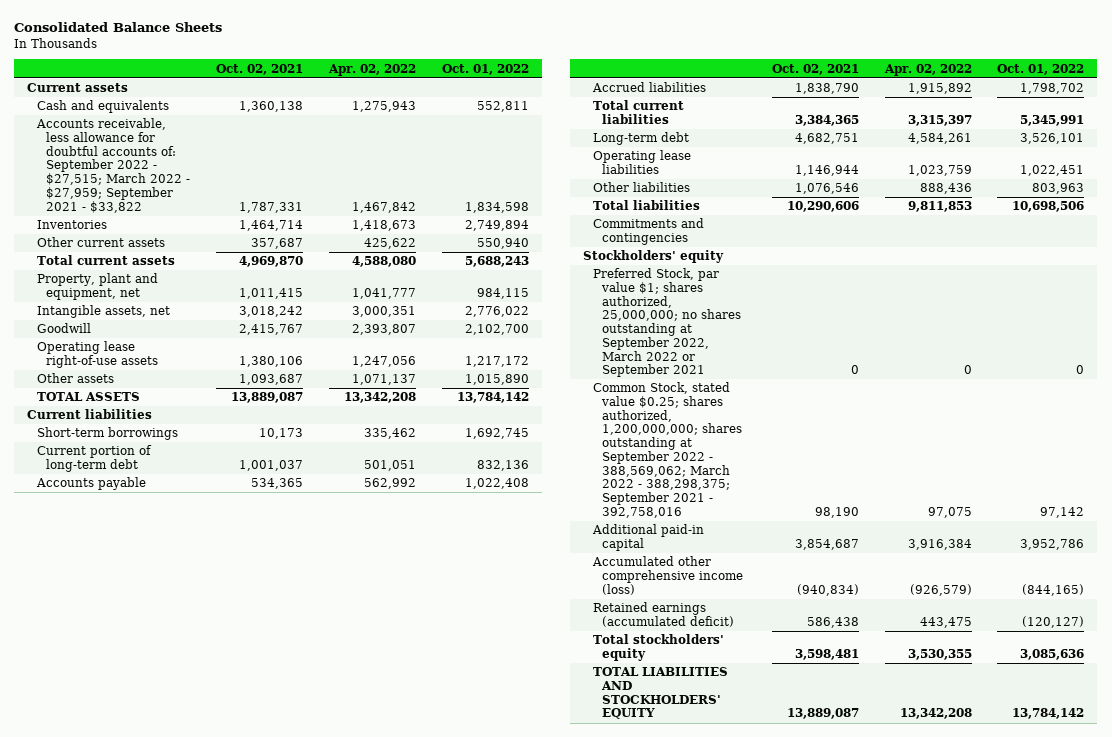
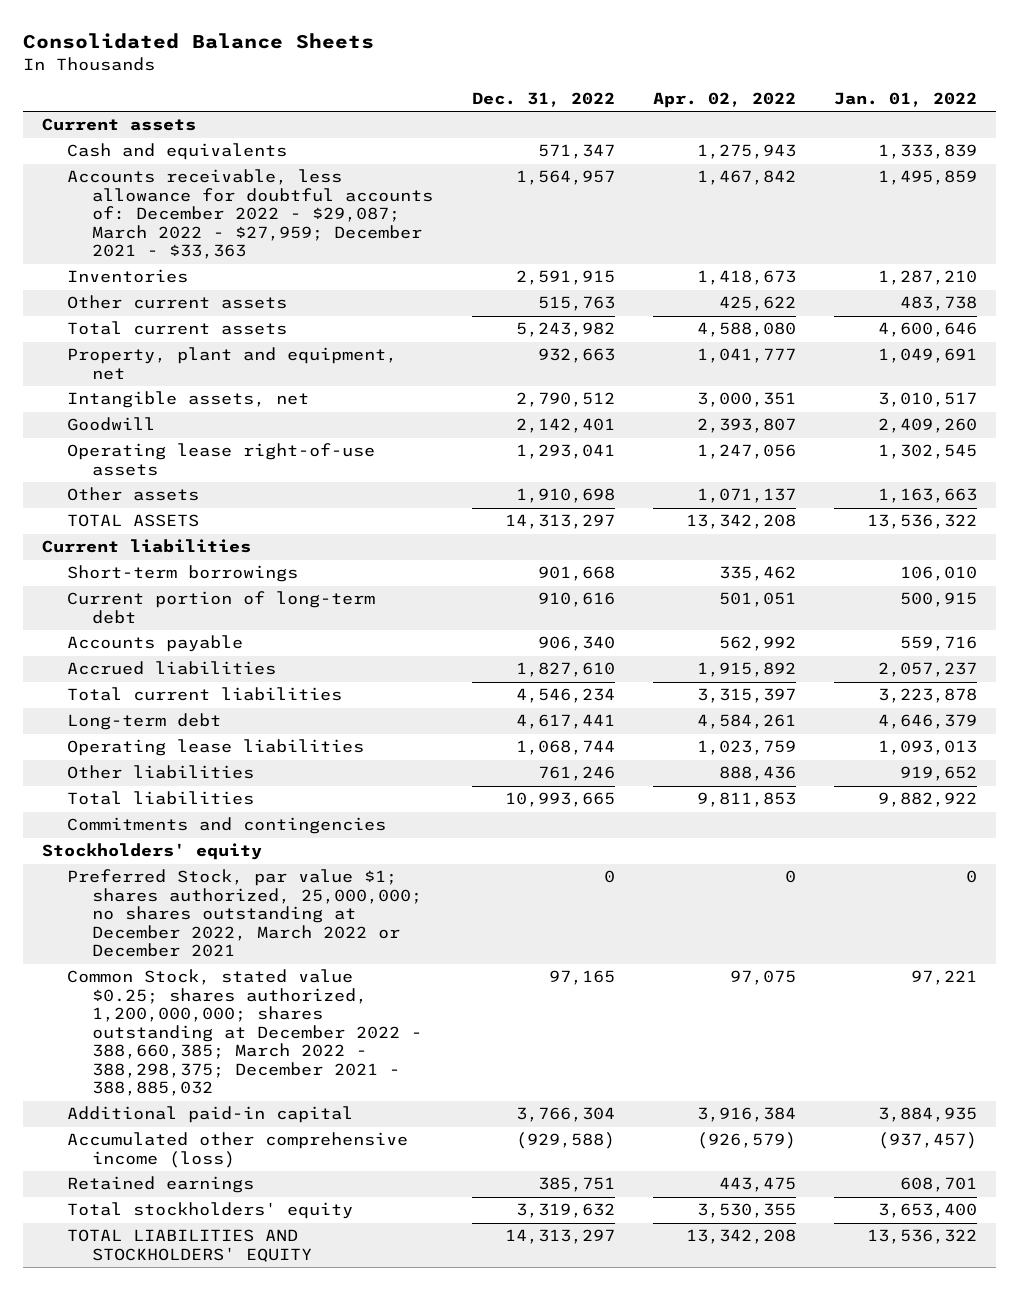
- | Oct. 02, 2021 | Apr. 02, 2022 | Oct. 01, 2022
+ | Dec. 31, 2022 | Apr. 02, 2022 | Jan. 01, 2022
- Accounts receivable, less allowance for doubtful accounts of: September 2022 - $27,515; March 2022 - $27,959; September 2021 - $33,822 | 1,787,331 | 1,467,842 | 1,834,598
+ Accounts receivable, less allowance for doubtful accounts of: December 2022 - $29,087; March 2022 - $27,959; December 2021 - $33,363 | 1,564,957 | 1,467,842 | 1,495,859
- Preferred Stock, par value $1; shares authorized, 25,000,000; no shares outstanding at September 2022, March 2022 or September 2021 | 0 | 0 | 0
- Common Stock, stated value $0.25; shares authorized, 1,200,000,000; shares outstanding at September 2022 - 388,569,062; March 2022 - 388,298,375; September 2021 - 392,758,016 | 98,190 | 97,075 | 97,142
+ Preferred Stock, par value $1; shares authorized, 25,000,000; no shares outstanding at December 2022, March 2022 or December 2021 | 0 | 0 | 0
+ Common Stock, stated value $0.25; shares authorized, 1,200,000,000; shares outstanding at December 2022 - 388,660,385; March 2022 - 388,298,375; December 2021 - 388,885,032 | 97,165 | 97,075 | 97,221
- Retained earnings (accumulated deficit) | 586,438 | 443,475 | (120,127)
+ Retained earnings | 385,751 | 443,475 | 608,701

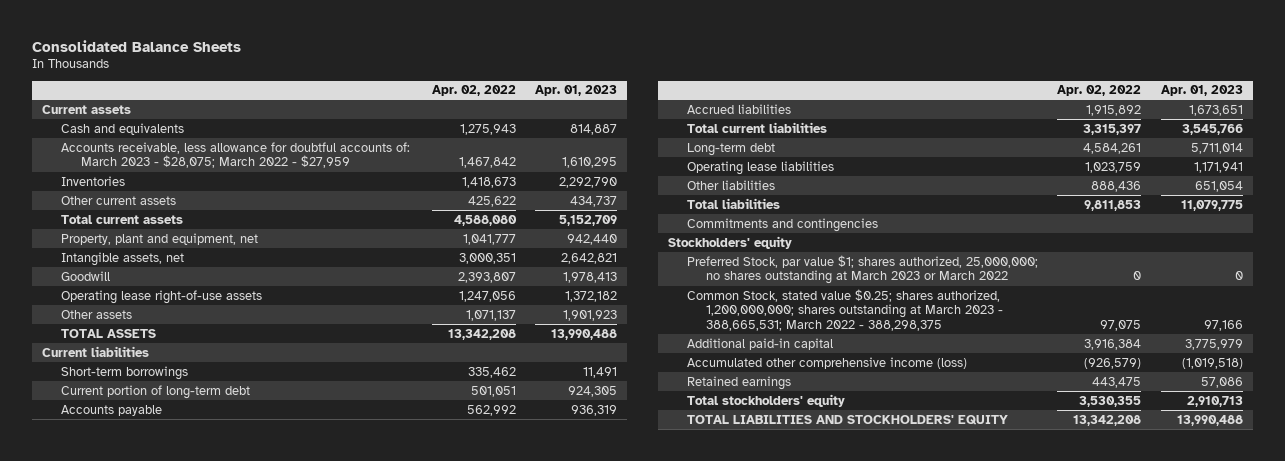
- | Dec. 31, 2022 | Apr. 02, 2022 | Jan. 01, 2022
+ | Apr. 02, 2022 | Apr. 01, 2023
- Accounts receivable, less allowance for doubtful accounts of: December 2022 - $29,087; March 2022 - $27,959; December 2021 - $33,363 | 1,564,957 | 1,467,842 | 1,495,859
+ Accounts receivable, less allowance for doubtful accounts of: March 2023 - $28,075; March 2022 - $27,959 | 1,467,842 | 1,610,295
- Preferred Stock, par value $1; shares authorized, 25,000,000; no shares outstanding at December 2022, March 2022 or December 2021 | 0 | 0 | 0
- Common Stock, stated value $0.25; shares authorized, 1,200,000,000; shares outstanding at December 2022 - 388,660,385; March 2022 - 388,298,375; December 2021 - 388,885,032 | 97,165 | 97,075 | 97,221
+ Preferred Stock, par value $1; shares authorized, 25,000,000; no shares outstanding at March 2023 or March 2022 | 0 | 0
+ Common Stock, stated value $0.25; shares authorized, 1,200,000,000; shares outstanding at March 2023 - 388,665,531; March 2022 - 388,298,375 | 97,075 | 97,166

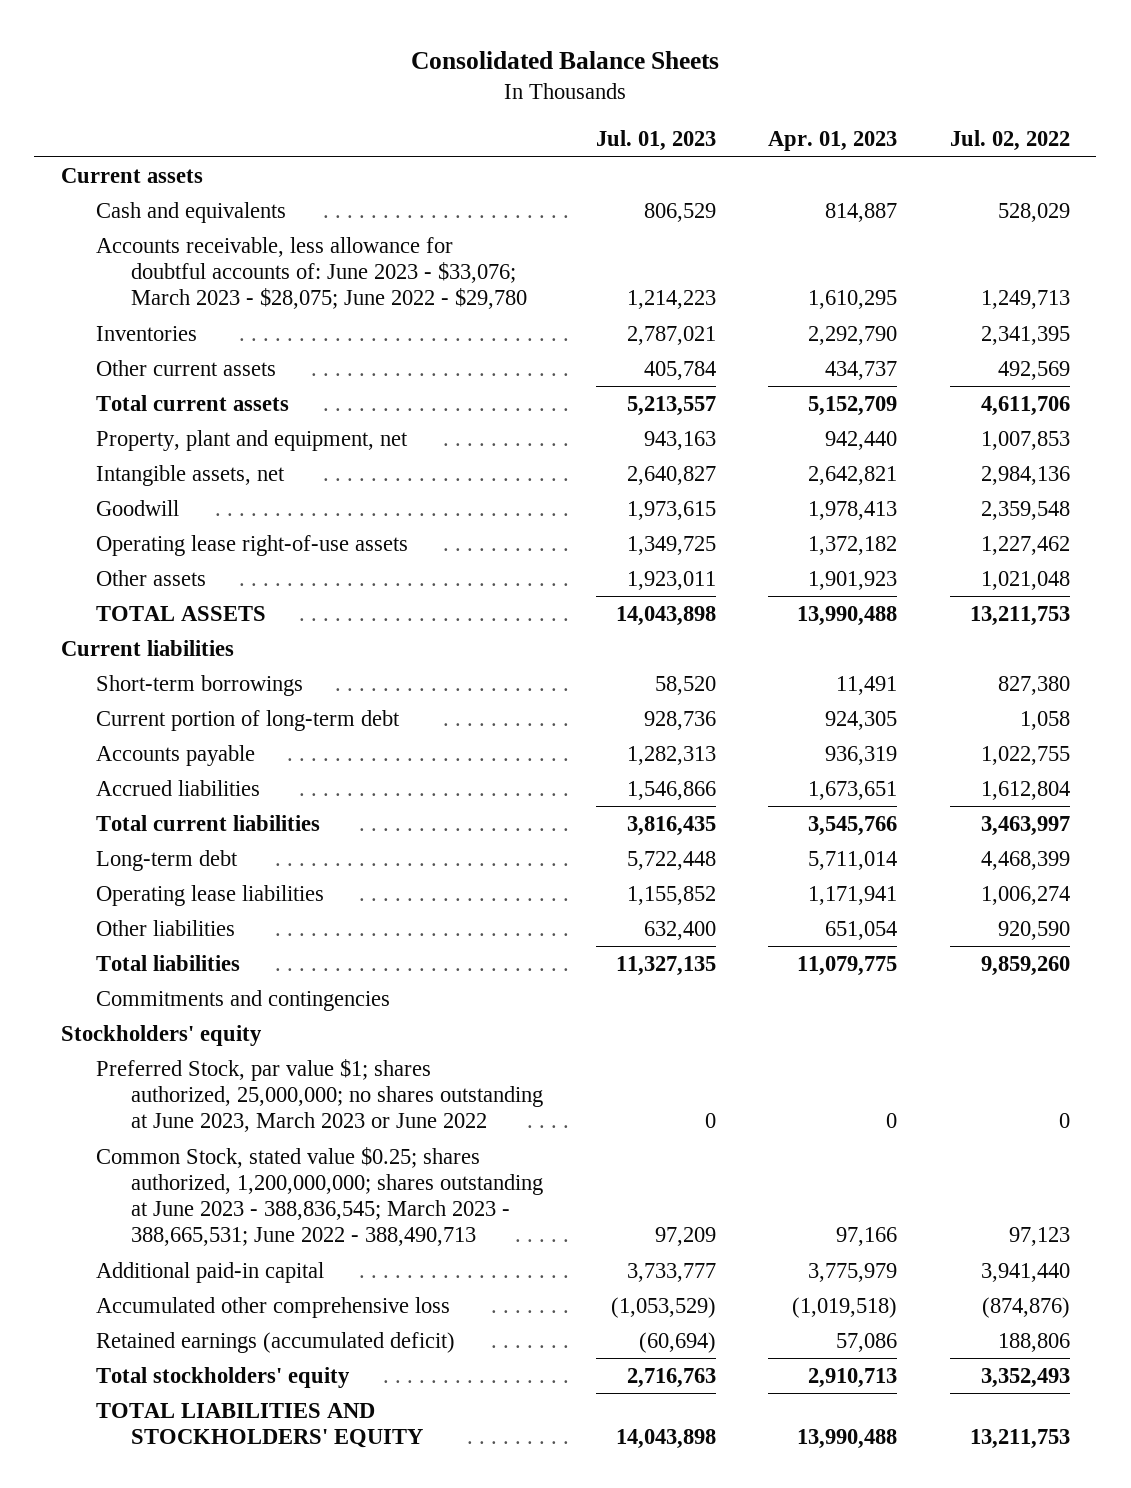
- | Apr. 02, 2022 | Apr. 01, 2023
+ | Jul. 01, 2023 | Apr. 01, 2023 | Jul. 02, 2022
- Accounts receivable, less allowance for doubtful accounts of: March 2023 - $28,075; March 2022 - $27,959 | 1,467,842 | 1,610,295
+ Accounts receivable, less allowance for doubtful accounts of: June 2023 - $33,076; March 2023 - $28,075; June 2022 - $29,780 | 1,214,223 | 1,610,295 | 1,249,713
- Preferred Stock, par value $1; shares authorized, 25,000,000; no shares outstanding at March 2023 or March 2022 | 0 | 0
- Common Stock, stated value $0.25; shares authorized, 1,200,000,000; shares outstanding at March 2023 - 388,665,531; March 2022 - 388,298,375 | 97,075 | 97,166
+ Preferred Stock, par value $1; shares authorized, 25,000,000; no shares outstanding at June 2023, March 2023 or June 2022 | 0 | 0 | 0
+ Common Stock, stated value $0.25; shares authorized, 1,200,000,000; shares outstanding at June 2023 - 388,836,545; March 2023 - 388,665,531; June 2022 - 388,490,713 | 97,209 | 97,166 | 97,123
- Accumulated other comprehensive income (loss) | (926,579) | (1,019,518)
- Retained earnings | 443,475 | 57,086
+ Accumulated other comprehensive loss | (1,053,529) | (1,019,518) | (874,876)
+ Retained earnings (accumulated deficit) | (60,694) | 57,086 | 188,806

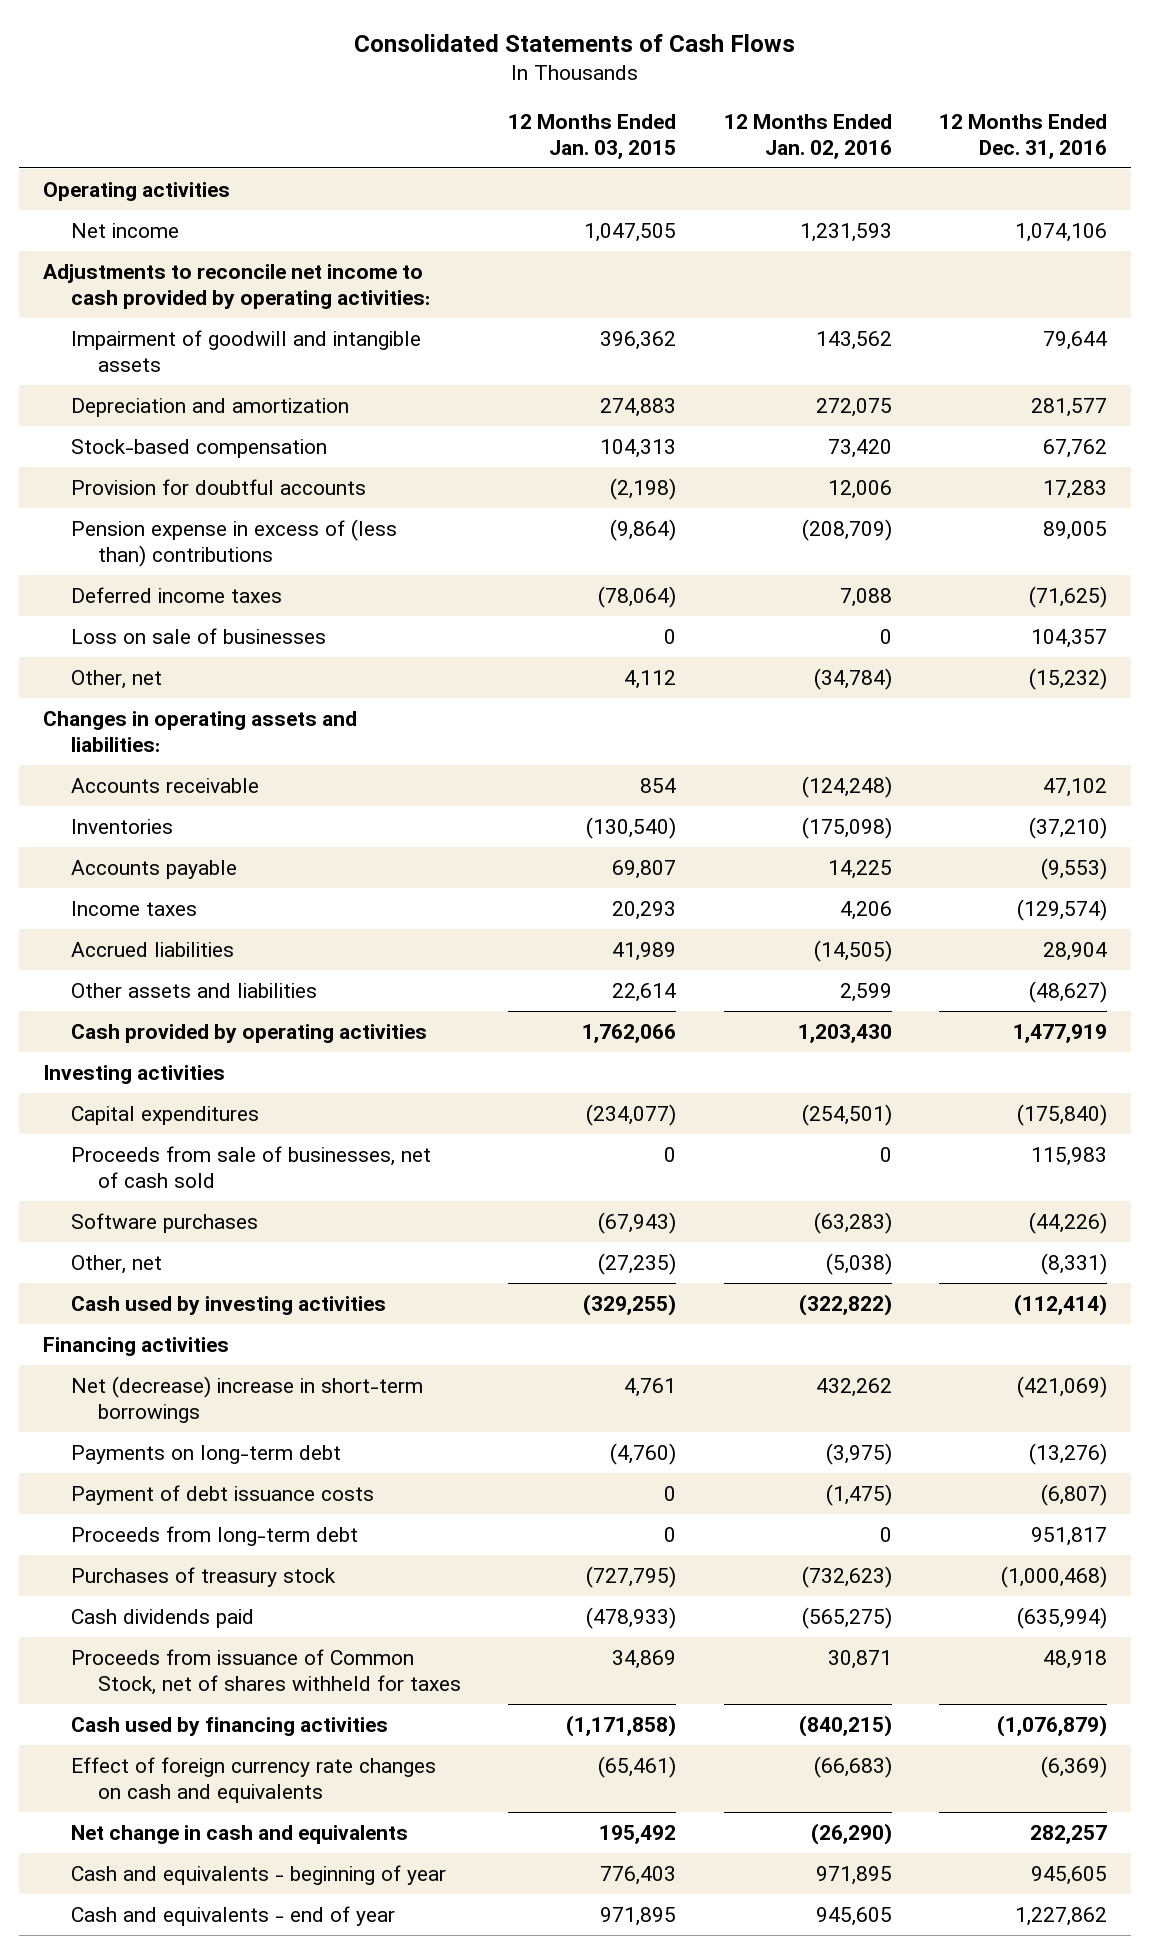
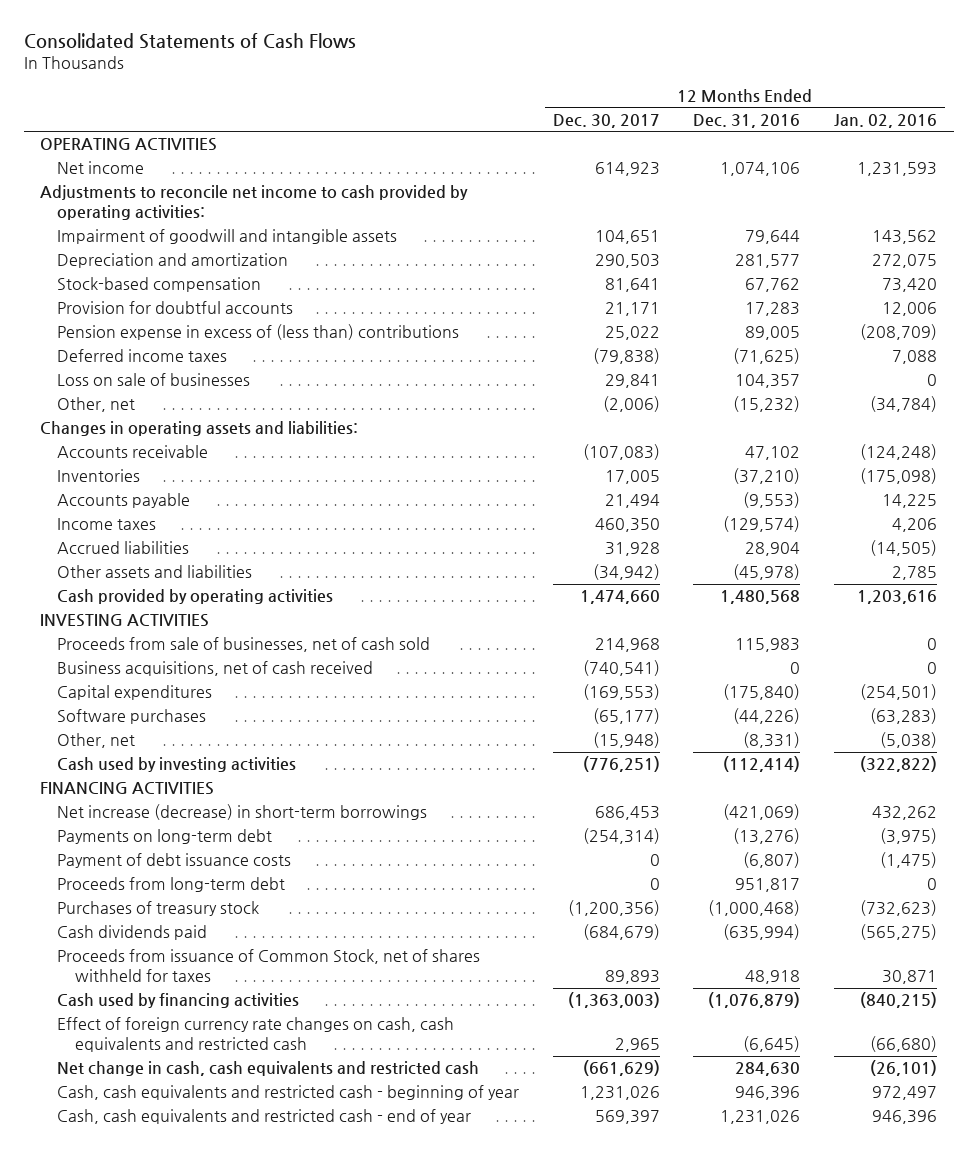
- | 12 Months Ended Jan. 03, 2015 | 12 Months Ended Jan. 02, 2016 | 12 Months Ended Dec. 31, 2016
+ | 12 Months Ended Dec. 30, 2017 | 12 Months Ended Dec. 31, 2016 | 12 Months Ended Jan. 02, 2016
- Operating activities
+ OPERATING ACTIVITIES
- Other assets and liabilities | 22,614 | 2,599 | (48,627)
- Cash provided by operating activities | 1,762,066 | 1,203,430 | 1,477,919
- Investing activities
+ Other assets and liabilities | (34,942) | (45,978) | 2,785
+ Cash provided by operating activities | 1,474,660 | 1,480,568 | 1,203,616
+ INVESTING ACTIVITIES
+ Business acquisitions, net of cash received | (740,541) | 0 | 0
moved down: Capital expenditures | (169,553) | (175,840) | (254,501)
- Financing activities
- Net (decrease) increase in short-term borrowings | 4,761 | 432,262 | (421,069)
+ FINANCING ACTIVITIES
+ Net increase (decrease) in short-term borrowings | 686,453 | (421,069) | 432,262
- Effect of foreign currency rate changes on cash and equivalents | (65,461) | (66,683) | (6,369)
- Net change in cash and equivalents | 195,492 | (26,290) | 282,257
- Cash and equivalents - beginning of year | 776,403 | 971,895 | 945,605
- Cash and equivalents - end of year | 971,895 | 945,605 | 1,227,862
+ Effect of foreign currency rate changes on cash, cash equivalents and restricted cash | 2,965 | (6,645) | (66,680)
+ Net change in cash, cash equivalents and restricted cash | (661,629) | 284,630 | (26,101)
+ Cash, cash equivalents and restricted cash - beginning of year | 1,231,026 | 946,396 | 972,497
+ Cash, cash equivalents and restricted cash - end of year | 569,397 | 1,231,026 | 946,396

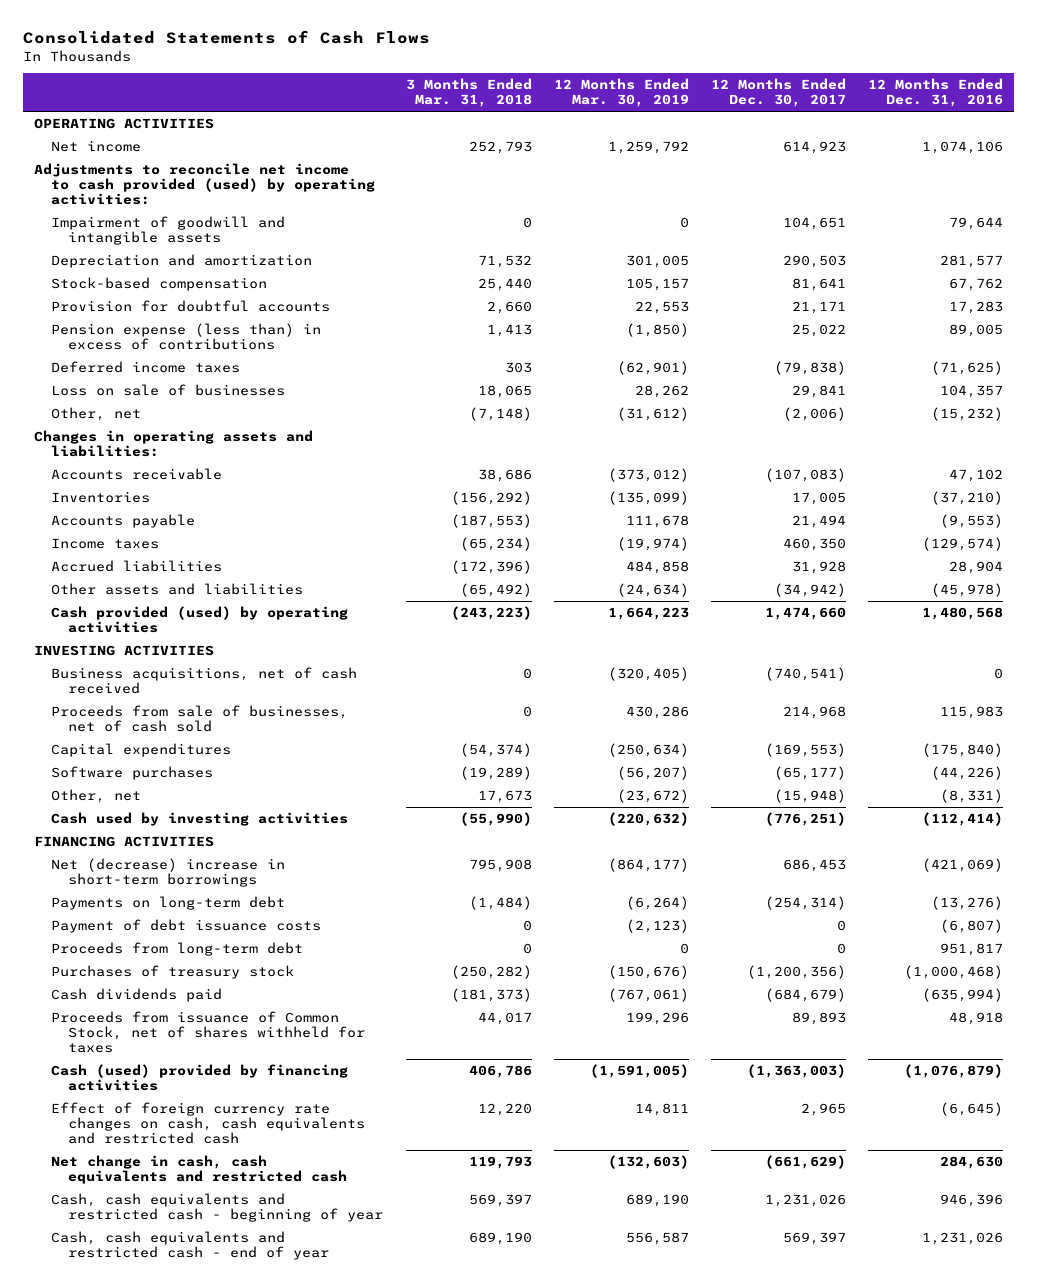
- | 12 Months Ended Dec. 30, 2017 | 12 Months Ended Dec. 31, 2016 | 12 Months Ended Jan. 02, 2016
+ | 3 Months Ended Mar. 31, 2018 | 12 Months Ended Mar. 30, 2019 | 12 Months Ended Dec. 30, 2017 | 12 Months Ended Dec. 31, 2016
- Adjustments to reconcile net income to cash provided by operating activities:
+ Adjustments to reconcile net income to cash provided (used) by operating activities:
- Pension expense in excess of (less than) contributions | 25,022 | 89,005 | (208,709)
+ Pension expense (less than) in excess of contributions | 1,413 | (1,850) | 25,022 | 89,005
- Cash provided by operating activities | 1,474,660 | 1,480,568 | 1,203,616
+ Cash provided (used) by operating activities | (243,223) | 1,664,223 | 1,474,660 | 1,480,568
moved down: Proceeds from sale of businesses, net of cash sold | 0 | 430,286 | 214,968 | 115,983
- Net increase (decrease) in short-term borrowings | 686,453 | (421,069) | 432,262
+ Net (decrease) increase in short-term borrowings | 795,908 | (864,177) | 686,453 | (421,069)
- Cash used by financing activities | (1,363,003) | (1,076,879) | (840,215)
+ Cash (used) provided by financing activities | 406,786 | (1,591,005) | (1,363,003) | (1,076,879)

